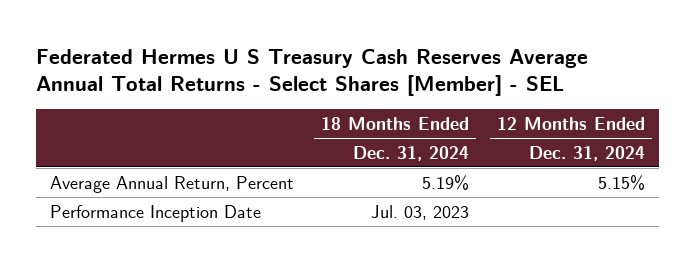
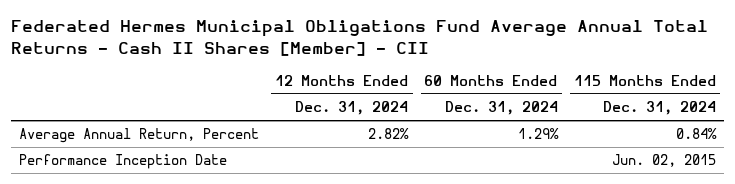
- Federated Hermes U S Treasury Cash Reserves Average Annual Total Returns - Select Shares [Member] - SEL
+ Federated Hermes Municipal Obligations Fund Average Annual Total Returns - Cash II Shares [Member] - CII
- | 18 Months Ended Dec. 31, 2024 | 12 Months Ended Dec. 31, 2024
+ | 12 Months Ended Dec. 31, 2024 | 60 Months Ended Dec. 31, 2024 | 115 Months Ended Dec. 31, 2024
- Average Annual Return, Percent | 5.19% | 5.15%
+ Average Annual Return, Percent | 2.82% | 1.29% | 0.84%

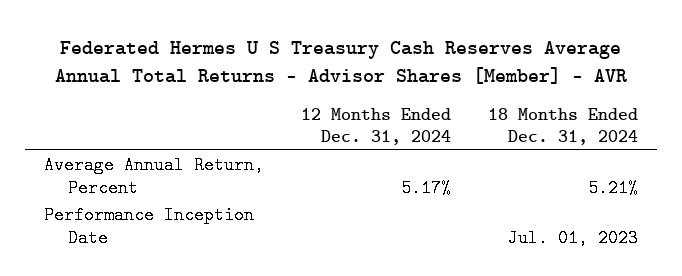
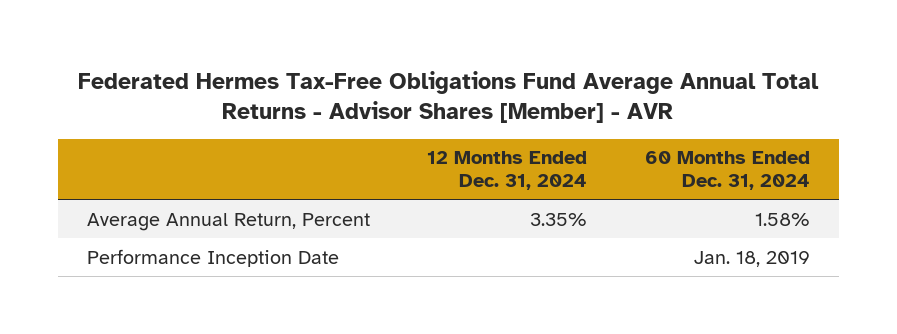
- Federated Hermes U S Treasury Cash Reserves Average Annual Total Returns - Advisor Shares [Member] - AVR
+ Federated Hermes Tax-Free Obligations Fund Average Annual Total Returns - Advisor Shares [Member] - AVR
- | 12 Months Ended Dec. 31, 2024 | 18 Months Ended Dec. 31, 2024
+ | 12 Months Ended Dec. 31, 2024 | 60 Months Ended Dec. 31, 2024
- Average Annual Return, Percent | 5.17% | 5.21%
+ Average Annual Return, Percent | 3.35% | 1.58%

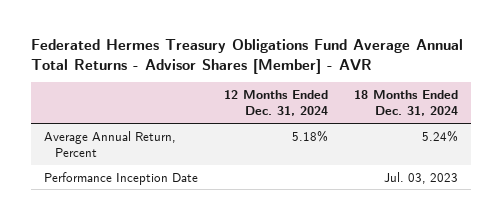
- Federated Hermes Tax-Free Obligations Fund Average Annual Total Returns - Advisor Shares [Member] - AVR
+ Federated Hermes Treasury Obligations Fund Average Annual Total Returns - Advisor Shares [Member] - AVR
- | 12 Months Ended Dec. 31, 2024 | 60 Months Ended Dec. 31, 2024
+ | 12 Months Ended Dec. 31, 2024 | 18 Months Ended Dec. 31, 2024
- Average Annual Return, Percent | 3.35% | 1.58%
+ Average Annual Return, Percent | 5.18% | 5.24%

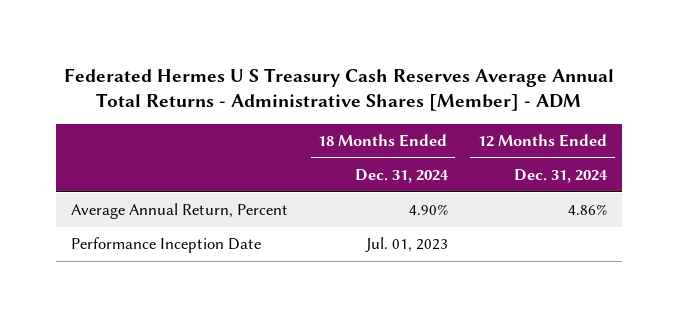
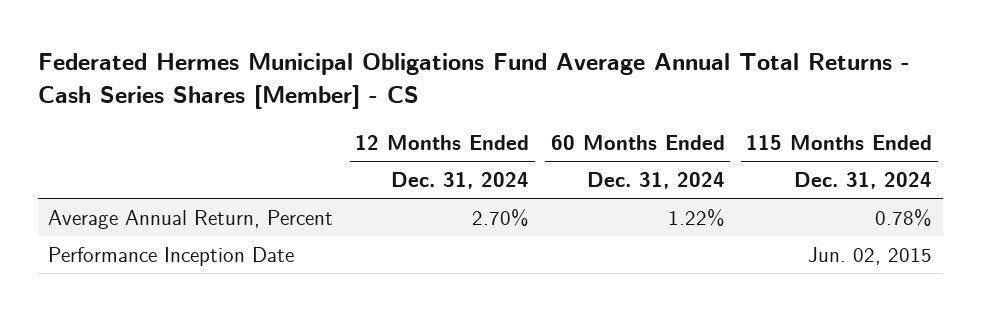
- Federated Hermes U S Treasury Cash Reserves Average Annual Total Returns - Administrative Shares [Member] - ADM
+ Federated Hermes Municipal Obligations Fund Average Annual Total Returns - Cash Series Shares [Member] - CS
- | 18 Months Ended Dec. 31, 2024 | 12 Months Ended Dec. 31, 2024
+ | 12 Months Ended Dec. 31, 2024 | 60 Months Ended Dec. 31, 2024 | 115 Months Ended Dec. 31, 2024
- Average Annual Return, Percent | 4.90% | 4.86%
+ Average Annual Return, Percent | 2.70% | 1.22% | 0.78%

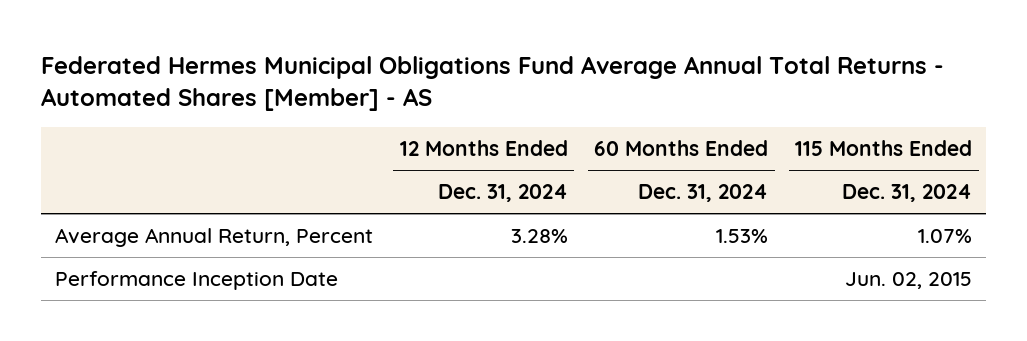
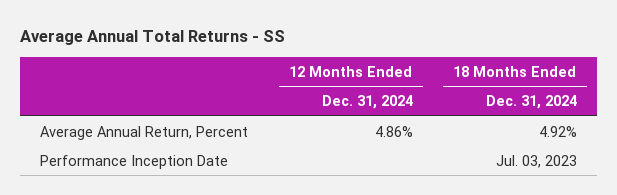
- Federated Hermes Municipal Obligations Fund Average Annual Total Returns - Automated Shares [Member] - AS
+ Average Annual Total Returns - SS
- | 12 Months Ended Dec. 31, 2024 | 60 Months Ended Dec. 31, 2024 | 115 Months Ended Dec. 31, 2024
+ | 12 Months Ended Dec. 31, 2024 | 18 Months Ended Dec. 31, 2024
- Average Annual Return, Percent | 3.28% | 1.53% | 1.07%
+ Average Annual Return, Percent | 4.86% | 4.92%

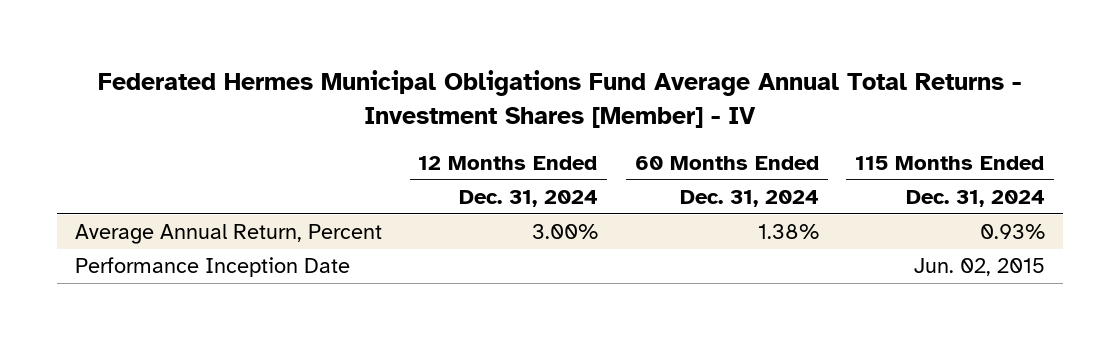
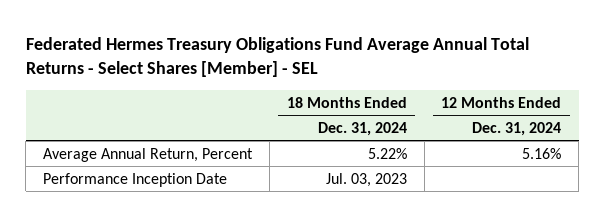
- Federated Hermes Municipal Obligations Fund Average Annual Total Returns - Investment Shares [Member] - IV
+ Federated Hermes Treasury Obligations Fund Average Annual Total Returns - Select Shares [Member] - SEL
- | 12 Months Ended Dec. 31, 2024 | 60 Months Ended Dec. 31, 2024 | 115 Months Ended Dec. 31, 2024
+ | 18 Months Ended Dec. 31, 2024 | 12 Months Ended Dec. 31, 2024
- Average Annual Return, Percent | 3.00% | 1.38% | 0.93%
+ Average Annual Return, Percent | 5.22% | 5.16%

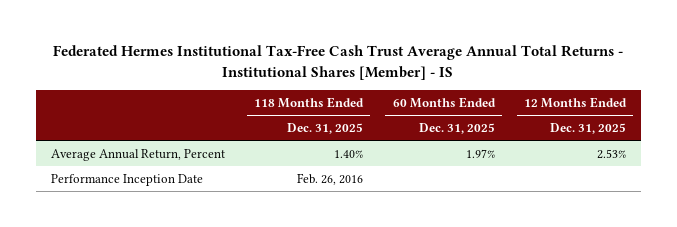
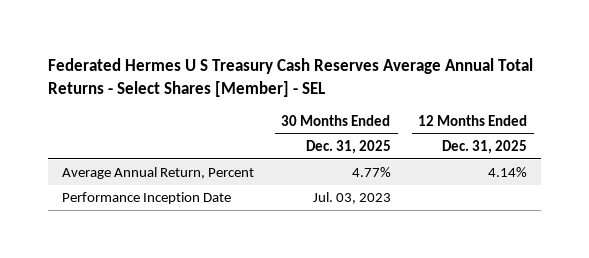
- Federated Hermes Institutional Tax-Free Cash Trust Average Annual Total Returns - Institutional Shares [Member] - IS
+ Federated Hermes U S Treasury Cash Reserves Average Annual Total Returns - Select Shares [Member] - SEL
- | 118 Months Ended Dec. 31, 2025 | 60 Months Ended Dec. 31, 2025 | 12 Months Ended Dec. 31, 2025
+ | 30 Months Ended Dec. 31, 2025 | 12 Months Ended Dec. 31, 2025
- Average Annual Return, Percent | 1.40% | 1.97% | 2.53%
+ Average Annual Return, Percent | 4.77% | 4.14%

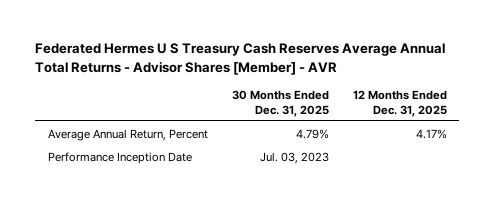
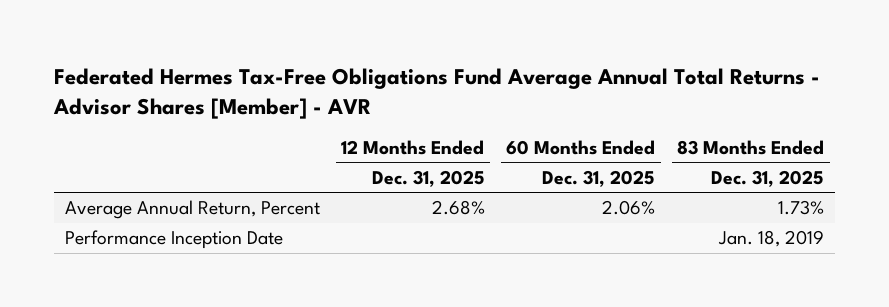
- Federated Hermes U S Treasury Cash Reserves Average Annual Total Returns - Advisor Shares [Member] - AVR
+ Federated Hermes Tax-Free Obligations Fund Average Annual Total Returns - Advisor Shares [Member] - AVR
- | 30 Months Ended Dec. 31, 2025 | 12 Months Ended Dec. 31, 2025
+ | 12 Months Ended Dec. 31, 2025 | 60 Months Ended Dec. 31, 2025 | 83 Months Ended Dec. 31, 2025
- Average Annual Return, Percent | 4.79% | 4.17%
+ Average Annual Return, Percent | 2.68% | 2.06% | 1.73%

